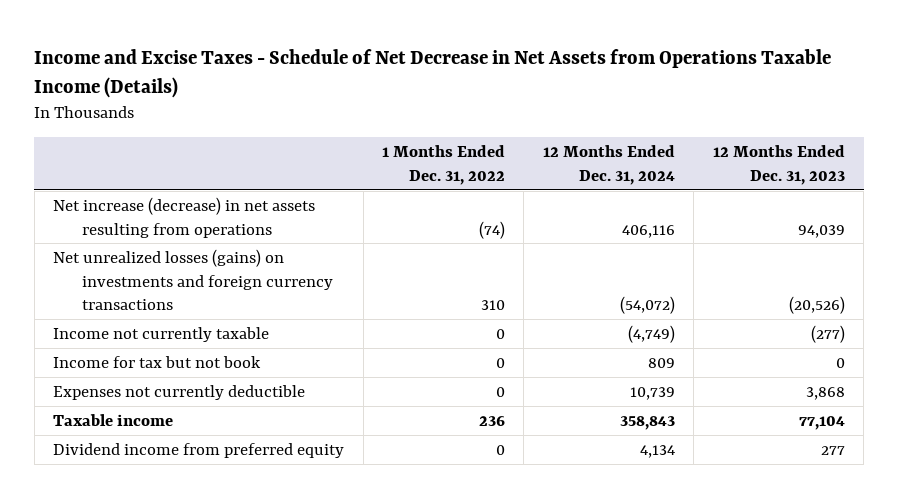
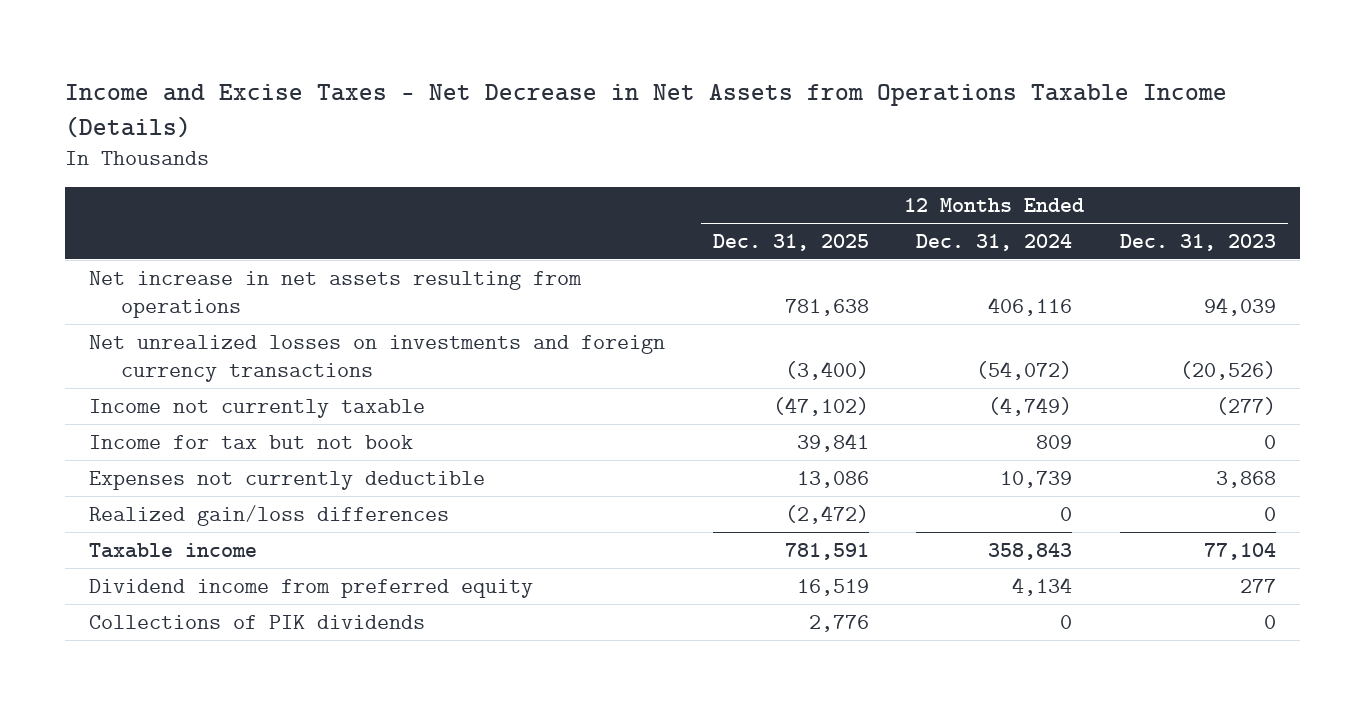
- Income and Excise Taxes - Schedule of Net Decrease in Net Assets from Operations Taxable Income (Details)
+ Income and Excise Taxes - Net Decrease in Net Assets from Operations Taxable Income (Details)
- | 1 Months Ended Dec. 31, 2022 | 12 Months Ended Dec. 31, 2024 | 12 Months Ended Dec. 31, 2023
+ | 12 Months Ended Dec. 31, 2025 | 12 Months Ended Dec. 31, 2024 | 12 Months Ended Dec. 31, 2023
- Net increase (decrease) in net assets resulting from operations | (74) | 406,116 | 94,039
- Net unrealized losses (gains) on investments and foreign currency transactions | 310 | (54,072) | (20,526)
+ Net increase in net assets resulting from operations | 781,638 | 406,116 | 94,039
+ Net unrealized losses on investments and foreign currency transactions | (3,400) | (54,072) | (20,526)
+ Realized gain/loss differences | (2,472) | 0 | 0
+ Collections of PIK dividends | 2,776 | 0 | 0

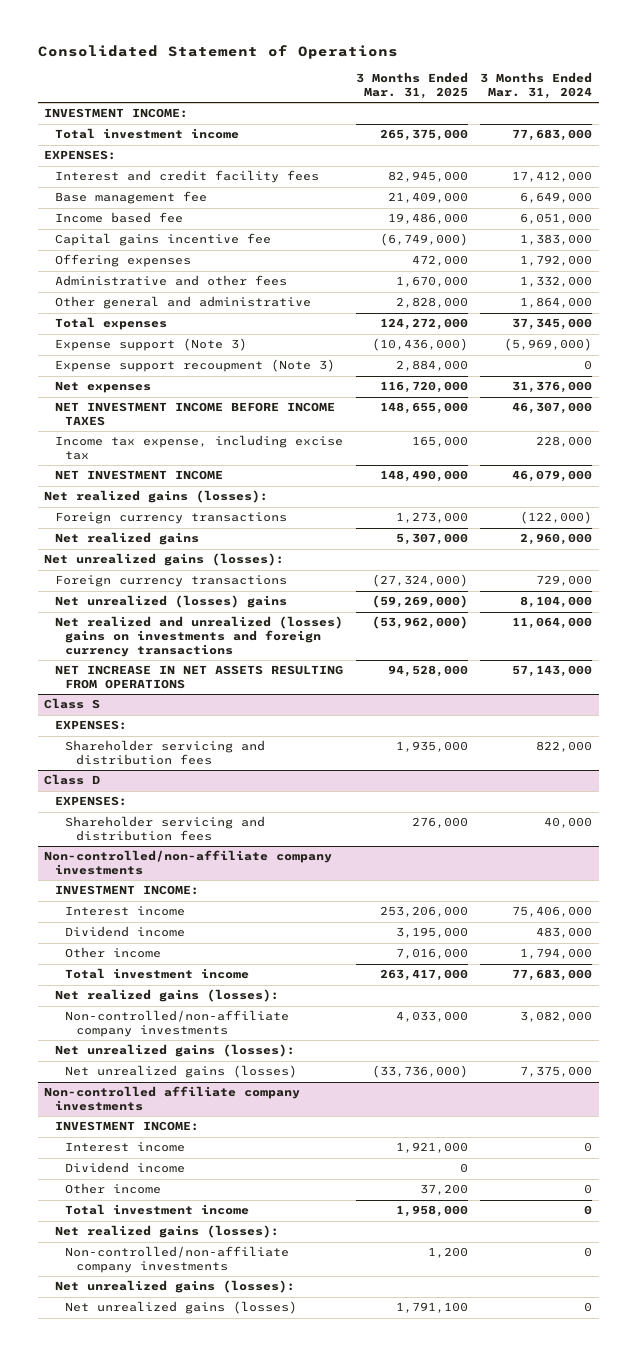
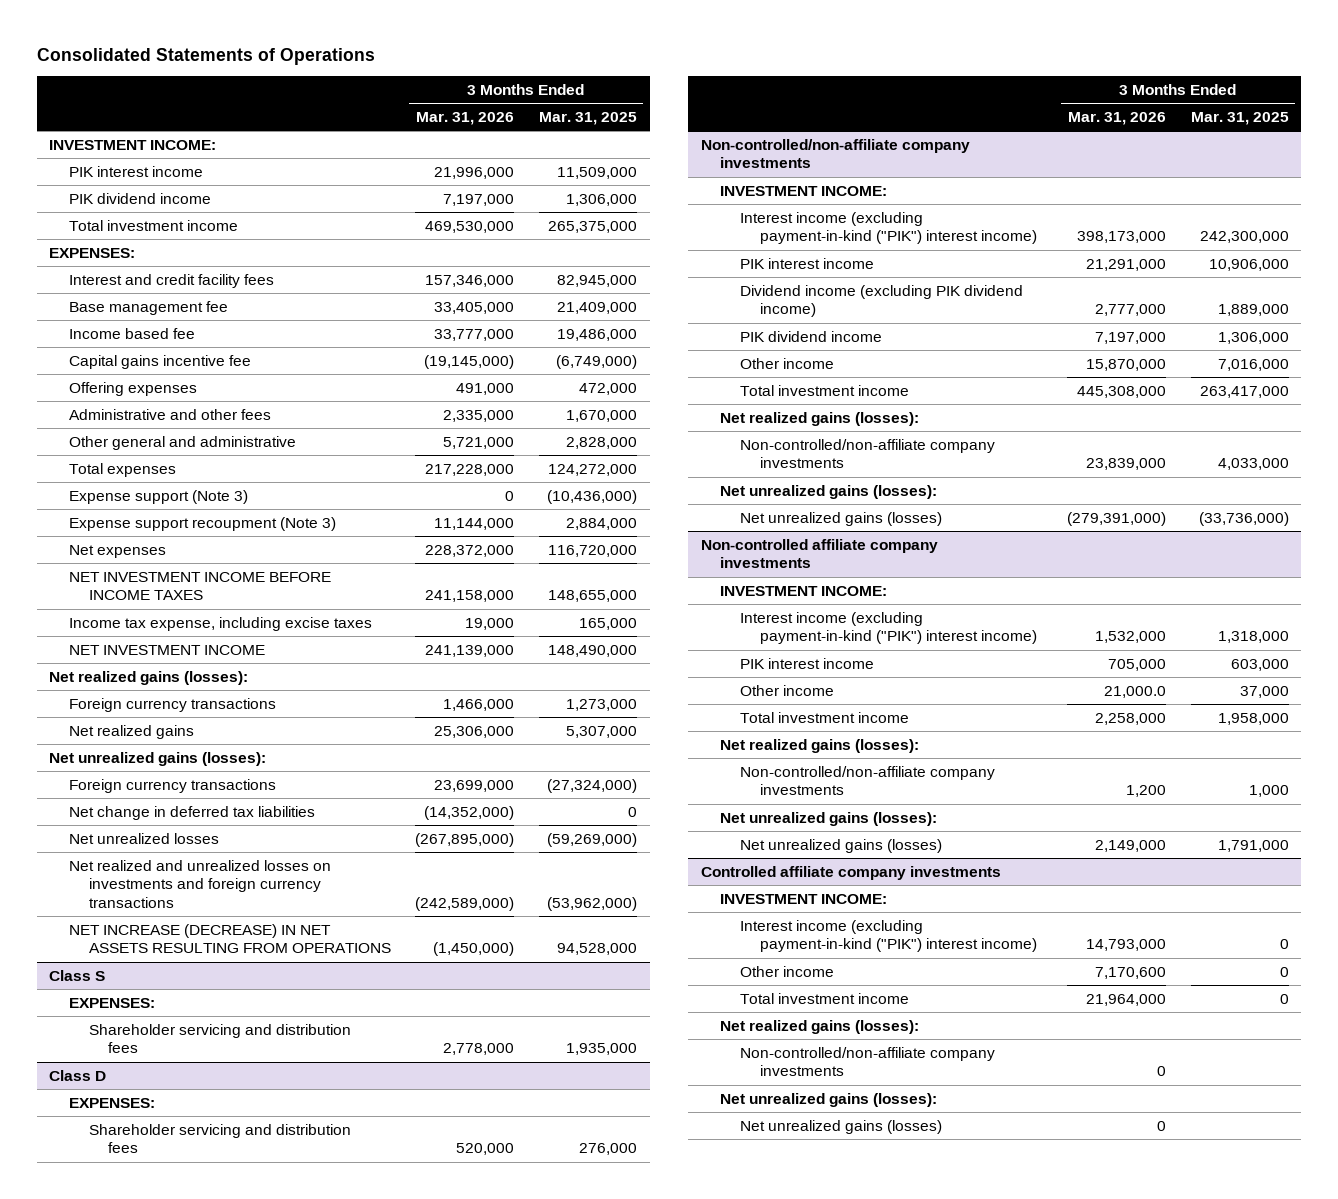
- Consolidated Statement of Operations
+ Consolidated Statements of Operations
- | 3 Months Ended Mar. 31, 2025 | 3 Months Ended Mar. 31, 2024
+ | 3 Months Ended Mar. 31, 2026 | 3 Months Ended Mar. 31, 2025
+ PIK interest income | 21,996,000 | 11,509,000
+ PIK dividend income | 7,197,000 | 1,306,000
- Income tax expense, including excise tax | 165,000 | 228,000
+ Income tax expense, including excise taxes | 19,000 | 165,000
- Net unrealized (losses) gains | (59,269,000) | 8,104,000
- Net realized and unrealized (losses) gains on investments and foreign currency transactions | (53,962,000) | 11,064,000
- NET INCREASE IN NET ASSETS RESULTING FROM OPERATIONS | 94,528,000 | 57,143,000
+ Net change in deferred tax liabilities | (14,352,000) | 0
+ Net unrealized losses | (267,895,000) | (59,269,000)
+ Net realized and unrealized losses on investments and foreign currency transactions | (242,589,000) | (53,962,000)
+ NET INCREASE (DECREASE) IN NET ASSETS RESULTING FROM OPERATIONS | (1,450,000) | 94,528,000
@ Non-controlled/non-affiliate company investments
- Interest income | 253,206,000 | 75,406,000
- Dividend income | 3,195,000 | 483,000
+ Interest income (excluding payment-in-kind ("PIK") interest income) | 398,173,000 | 242,300,000
+ PIK interest income | 21,291,000 | 10,906,000
+ Dividend income (excluding PIK dividend income) | 2,777,000 | 1,889,000
+ PIK dividend income | 7,197,000 | 1,306,000
@ Non-controlled affiliate company investments
- Interest income | 1,921,000 | 0
- Dividend income | 0 |
- Other income | 37,200 | 0
+ Interest income (excluding payment-in-kind ("PIK") interest income) | 1,532,000 | 1,318,000
+ PIK interest income | 705,000 | 603,000
+ Other income | 21,000.0 | 37,000
- Non-controlled/non-affiliate company investments | 1,200 | 0
+ Non-controlled/non-affiliate company investments | 1,200 | 1,000
- Net unrealized gains (losses) | 1,791,100 | 0
+ Net unrealized gains (losses) | 2,149,000 | 1,791,000
+ Controlled affiliate company investments
+ INVESTMENT INCOME:
+ Interest income (excluding payment-in-kind ("PIK") interest income) | 14,793,000 | 0
+ Other income | 7,170,600 | 0
+ Total investment income | 21,964,000 | 0
+ Net realized gains (losses):
+ Non-controlled/non-affiliate company investments | 0 |
+ Net unrealized gains (losses):
+ Net unrealized gains (losses) | 0 |

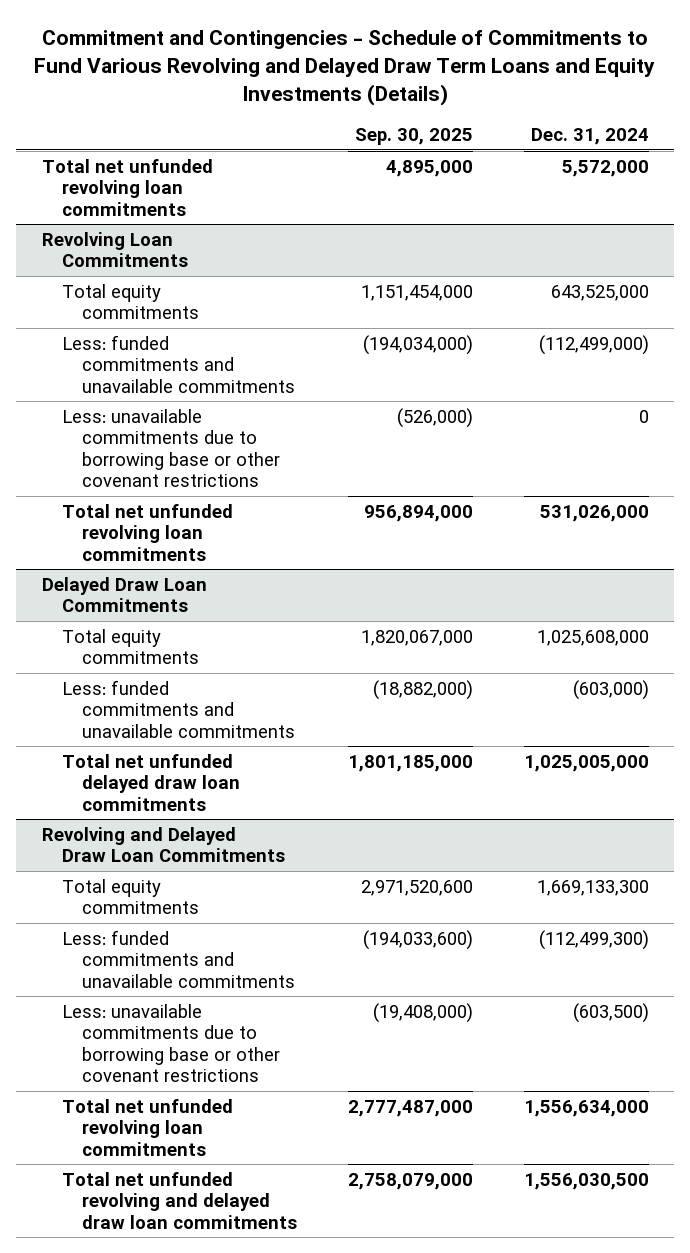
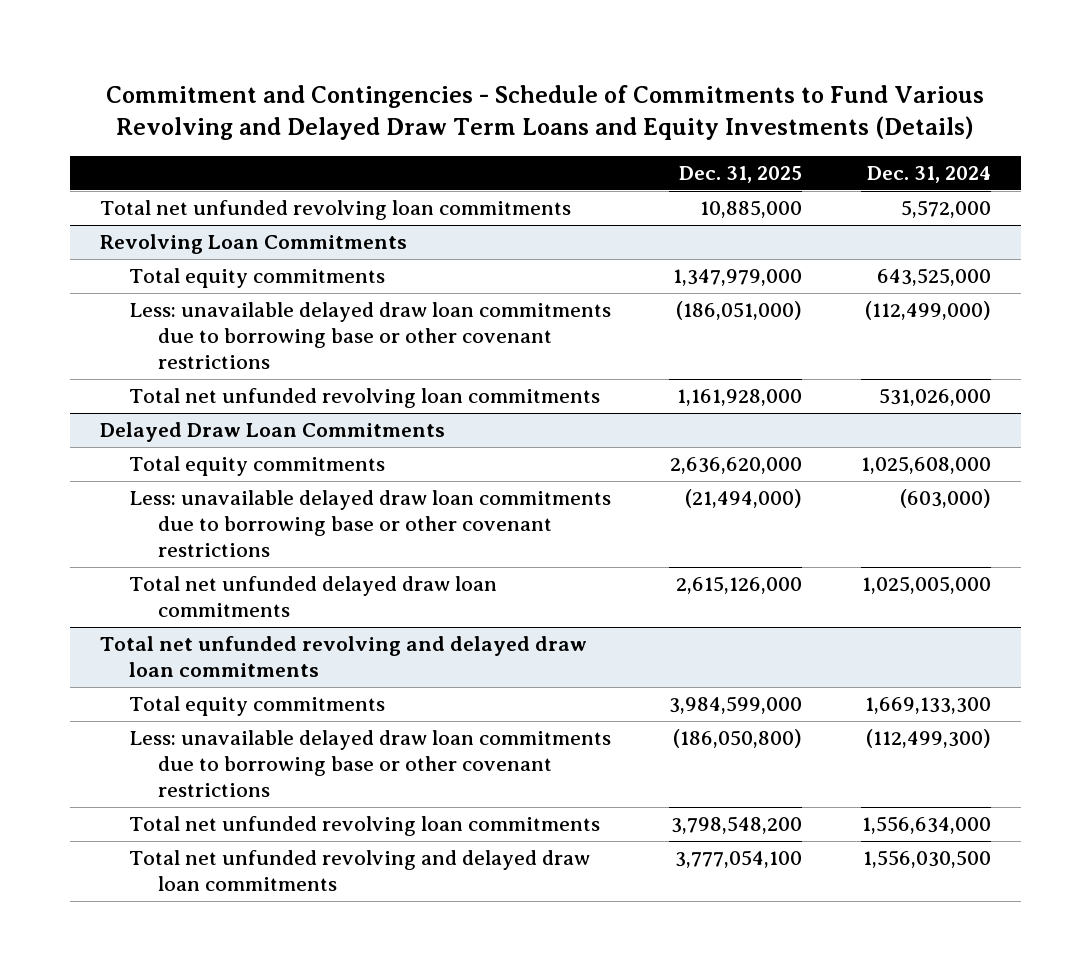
- | Sep. 30, 2025 | Dec. 31, 2024
+ | Dec. 31, 2025 | Dec. 31, 2024
@ Revolving Loan Commitments
- Less: funded commitments and unavailable commitments | (194,034,000) | (112,499,000)
- Less: unavailable commitments due to borrowing base or other covenant restrictions | (526,000) | 0
+ Less: unavailable delayed draw loan commitments due to borrowing base or other covenant restrictions | (186,051,000) | (112,499,000)
@ Delayed Draw Loan Commitments
- Less: funded commitments and unavailable commitments | (18,882,000) | (603,000)
+ Less: unavailable delayed draw loan commitments due to borrowing base or other covenant restrictions | (21,494,000) | (603,000)
- Revolving and Delayed Draw Loan Commitments
+ Total net unfunded revolving and delayed draw loan commitments
- Less: funded commitments and unavailable commitments | (194,033,600) | (112,499,300)
- Less: unavailable commitments due to borrowing base or other covenant restrictions | (19,408,000) | (603,500)
+ Less: unavailable delayed draw loan commitments due to borrowing base or other covenant restrictions | (186,050,800) | (112,499,300)

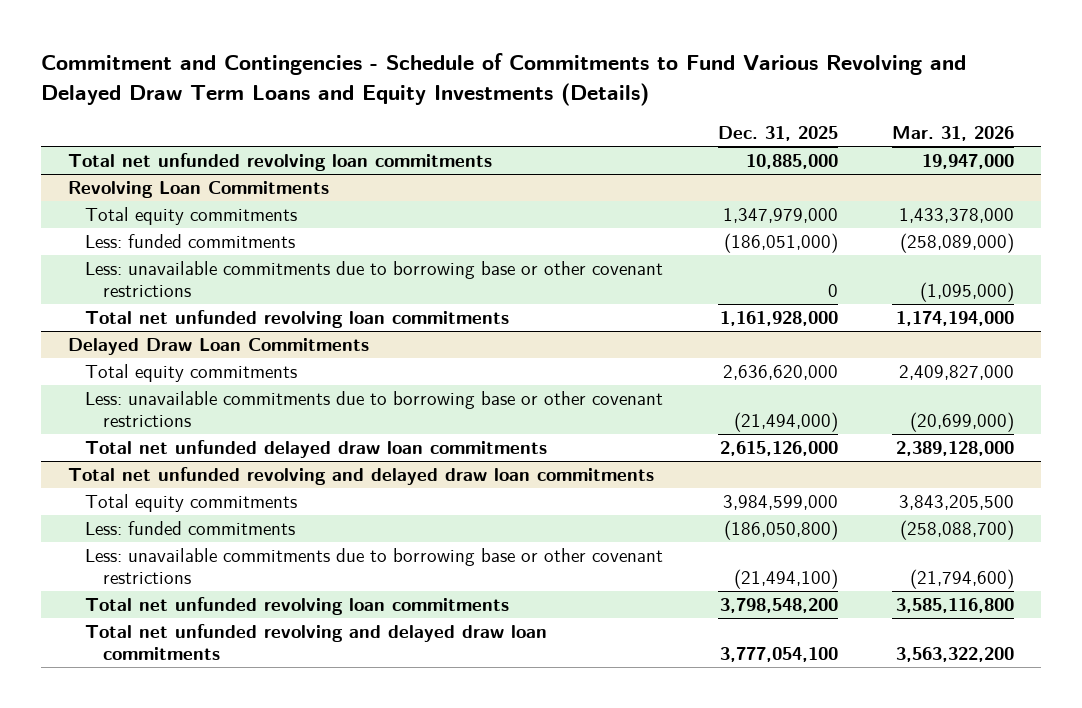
- | Dec. 31, 2025 | Dec. 31, 2024
+ | Dec. 31, 2025 | Mar. 31, 2026
@ Revolving Loan Commitments
- Less: unavailable delayed draw loan commitments due to borrowing base or other covenant restrictions | (186,051,000) | (112,499,000)
+ Less: funded commitments | (186,051,000) | (258,089,000)
+ Less: unavailable commitments due to borrowing base or other covenant restrictions | 0 | (1,095,000)
@ Delayed Draw Loan Commitments
- Less: unavailable delayed draw loan commitments due to borrowing base or other covenant restrictions | (21,494,000) | (603,000)
+ Less: unavailable commitments due to borrowing base or other covenant restrictions | (21,494,000) | (20,699,000)
@ Total net unfunded revolving and delayed draw loan commitments
- Less: unavailable delayed draw loan commitments due to borrowing base or other covenant restrictions | (186,050,800) | (112,499,300)
+ Less: funded commitments | (186,050,800) | (258,088,700)
+ Less: unavailable commitments due to borrowing base or other covenant restrictions | (21,494,100) | (21,794,600)

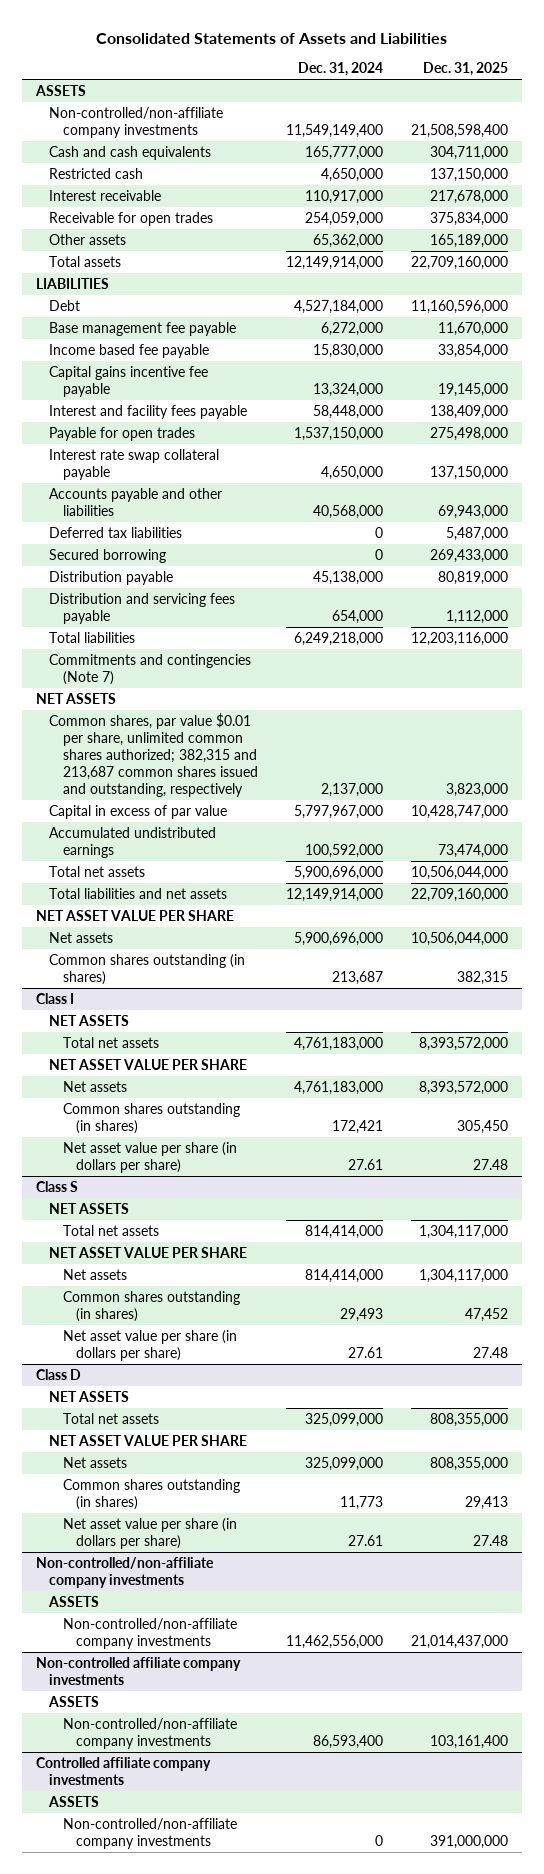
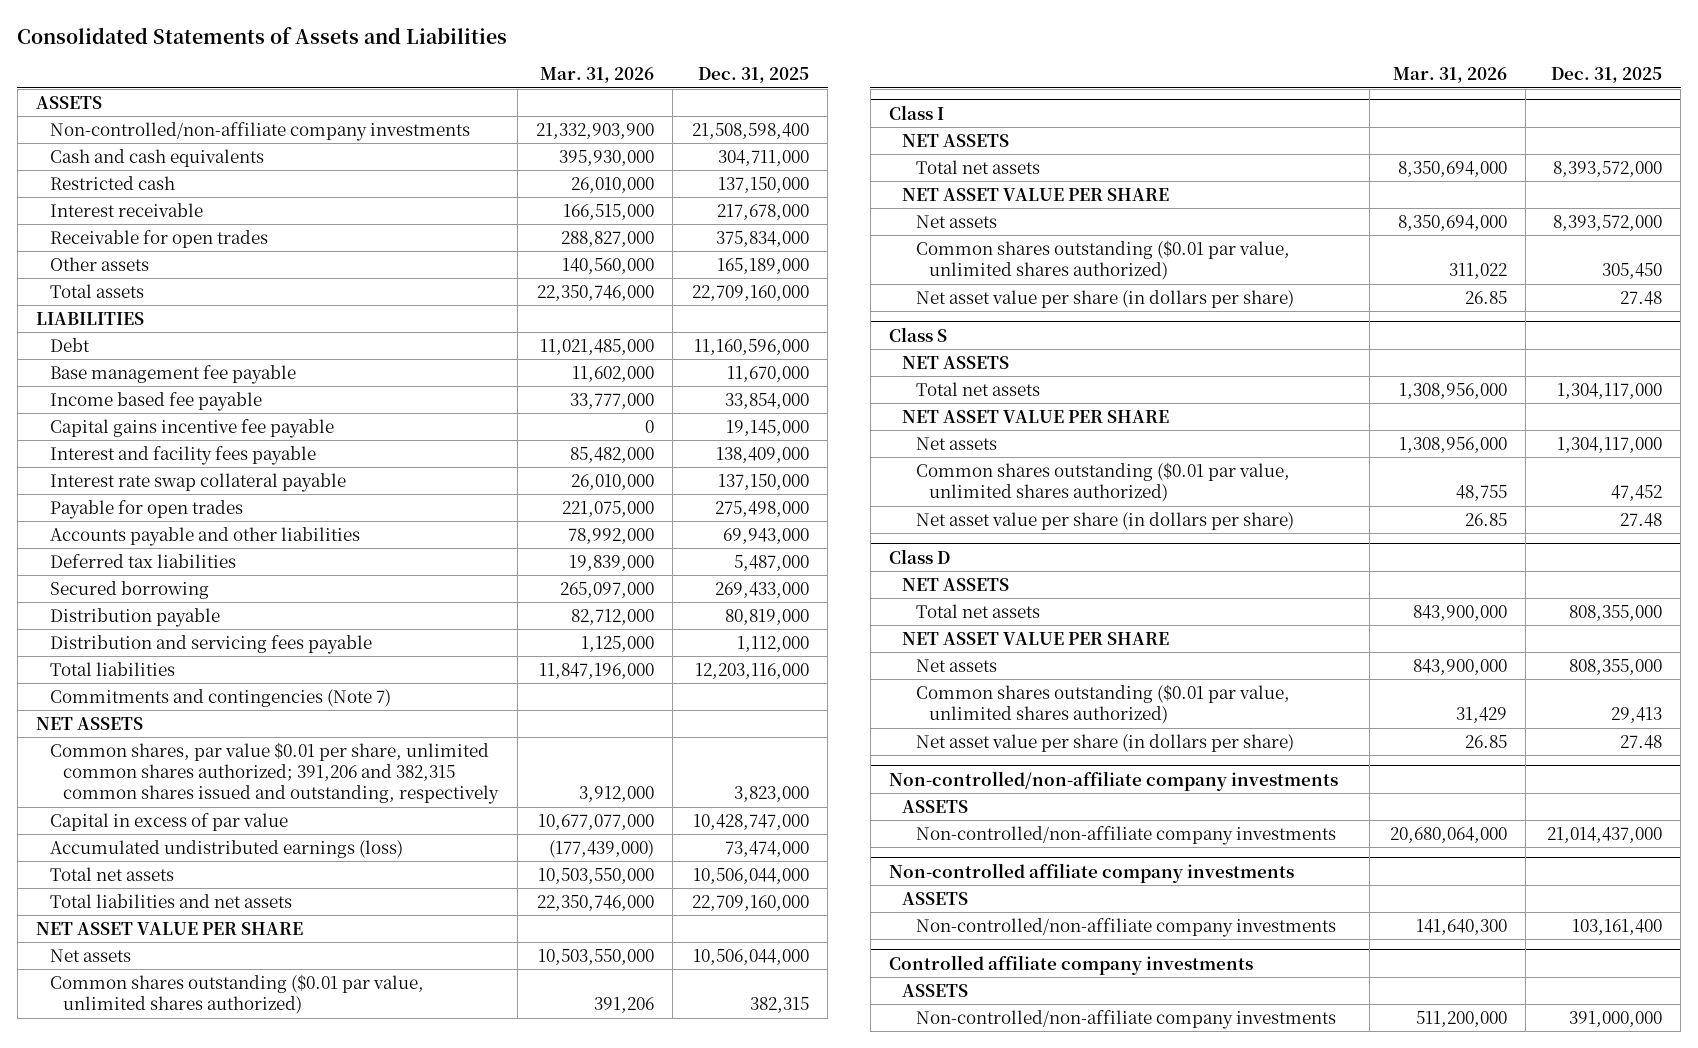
- | Dec. 31, 2024 | Dec. 31, 2025
+ | Mar. 31, 2026 | Dec. 31, 2025
moved down: Payable for open trades | 221,075,000 | 275,498,000
- Common shares, par value $0.01 per share, unlimited common shares authorized; 382,315 and 213,687 common shares issued and outstanding, respectively | 2,137,000 | 3,823,000
+ Common shares, par value $0.01 per share, unlimited common shares authorized; 391,206 and 382,315 common shares issued and outstanding, respectively | 3,912,000 | 3,823,000
- Accumulated undistributed earnings | 100,592,000 | 73,474,000
+ Accumulated undistributed earnings (loss) | (177,439,000) | 73,474,000
- Common shares outstanding (in shares) | 213,687 | 382,315
+ Common shares outstanding ($0.01 par value, unlimited shares authorized) | 391,206 | 382,315
@ Class I
- Common shares outstanding (in shares) | 172,421 | 305,450
+ Common shares outstanding ($0.01 par value, unlimited shares authorized) | 311,022 | 305,450
@ Class S
- Common shares outstanding (in shares) | 29,493 | 47,452
+ Common shares outstanding ($0.01 par value, unlimited shares authorized) | 48,755 | 47,452
@ Class D
- Common shares outstanding (in shares) | 11,773 | 29,413
+ Common shares outstanding ($0.01 par value, unlimited shares authorized) | 31,429 | 29,413

